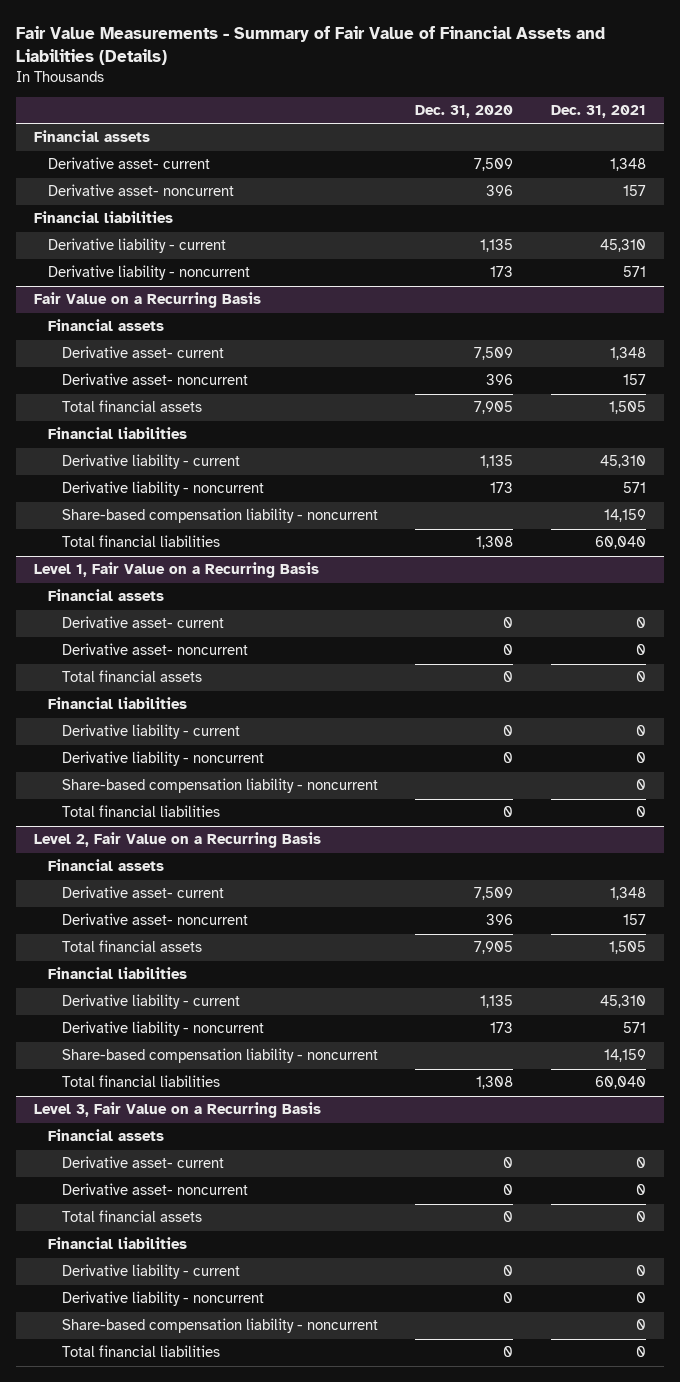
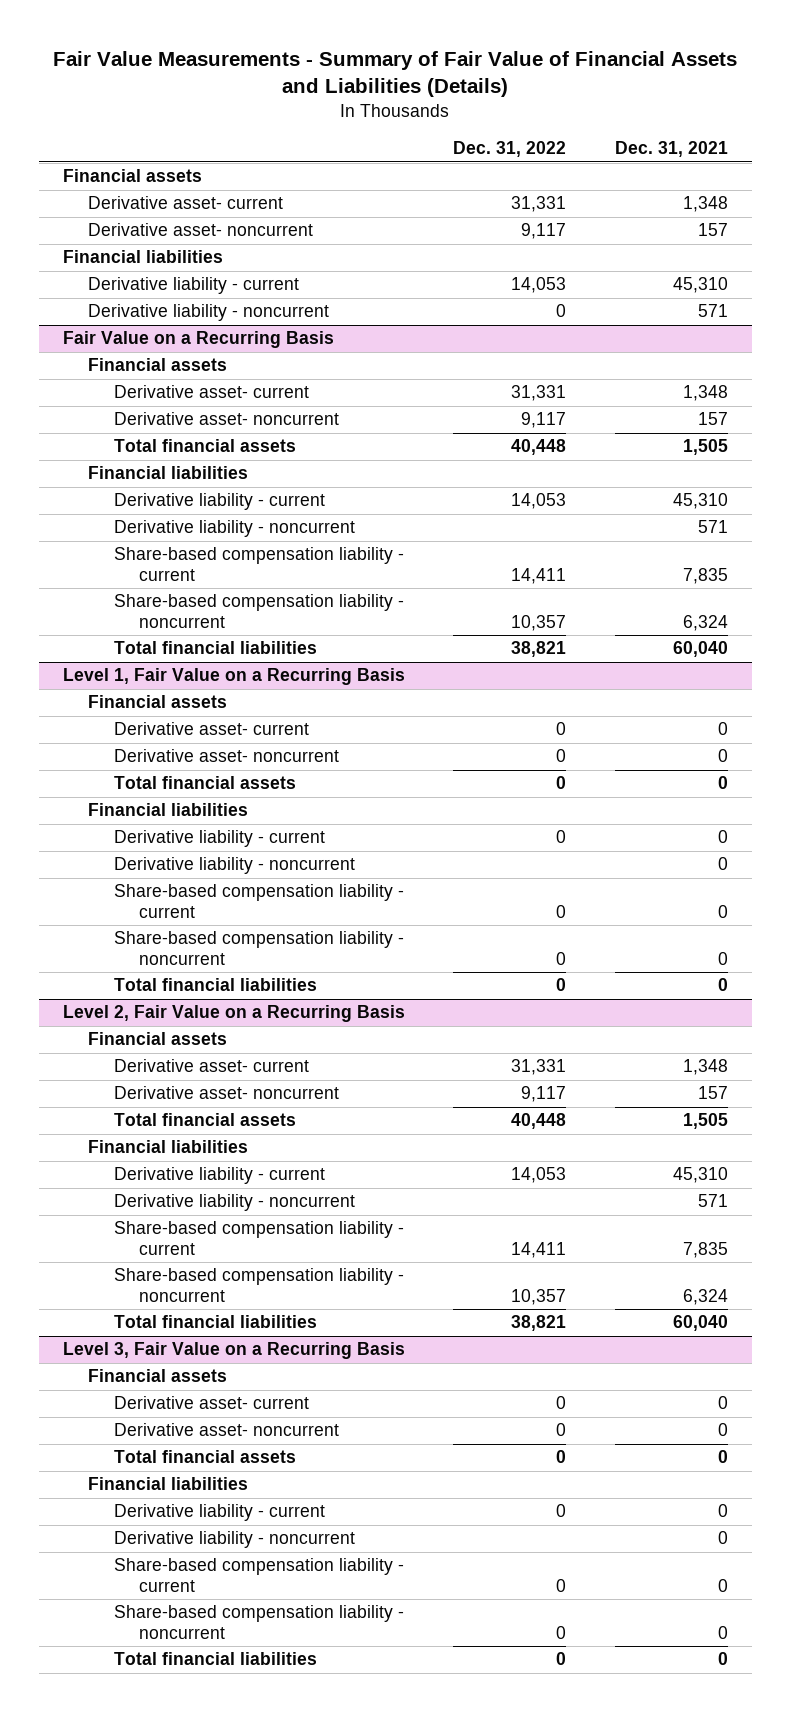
- | Dec. 31, 2020 | Dec. 31, 2021
+ | Dec. 31, 2022 | Dec. 31, 2021
@ Fair Value on a Recurring Basis
- Share-based compensation liability - noncurrent | | 14,159
+ Share-based compensation liability - current | 14,411 | 7,835
+ Share-based compensation liability - noncurrent | 10,357 | 6,324
@ Level 1, Fair Value on a Recurring Basis
+ Share-based compensation liability - current | 0 | 0
@ Level 2, Fair Value on a Recurring Basis
- Share-based compensation liability - noncurrent | | 14,159
+ Share-based compensation liability - current | 14,411 | 7,835
+ Share-based compensation liability - noncurrent | 10,357 | 6,324
@ Level 3, Fair Value on a Recurring Basis
+ Share-based compensation liability - current | 0 | 0

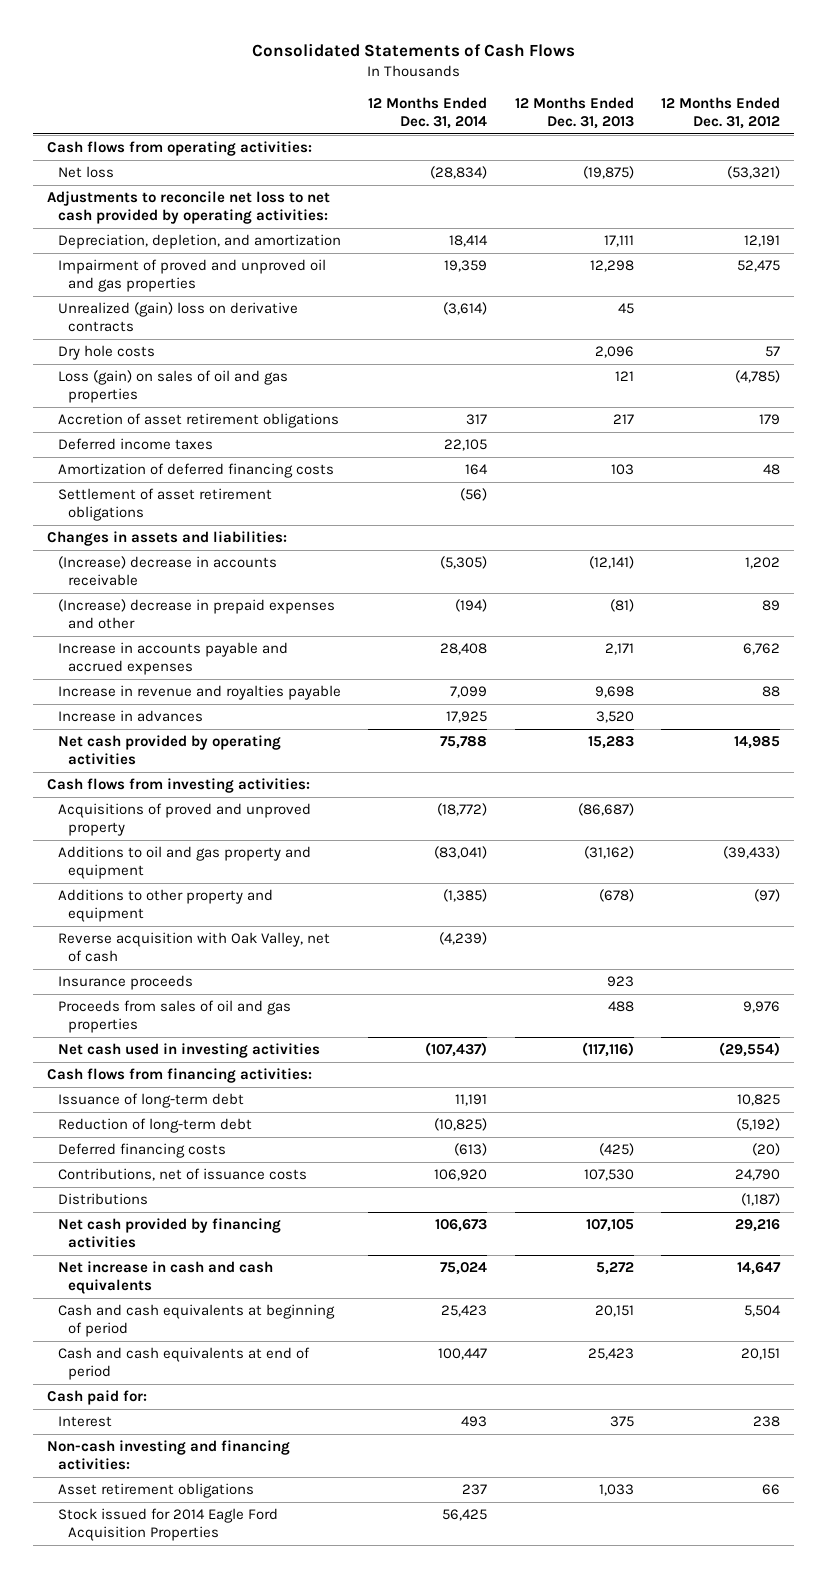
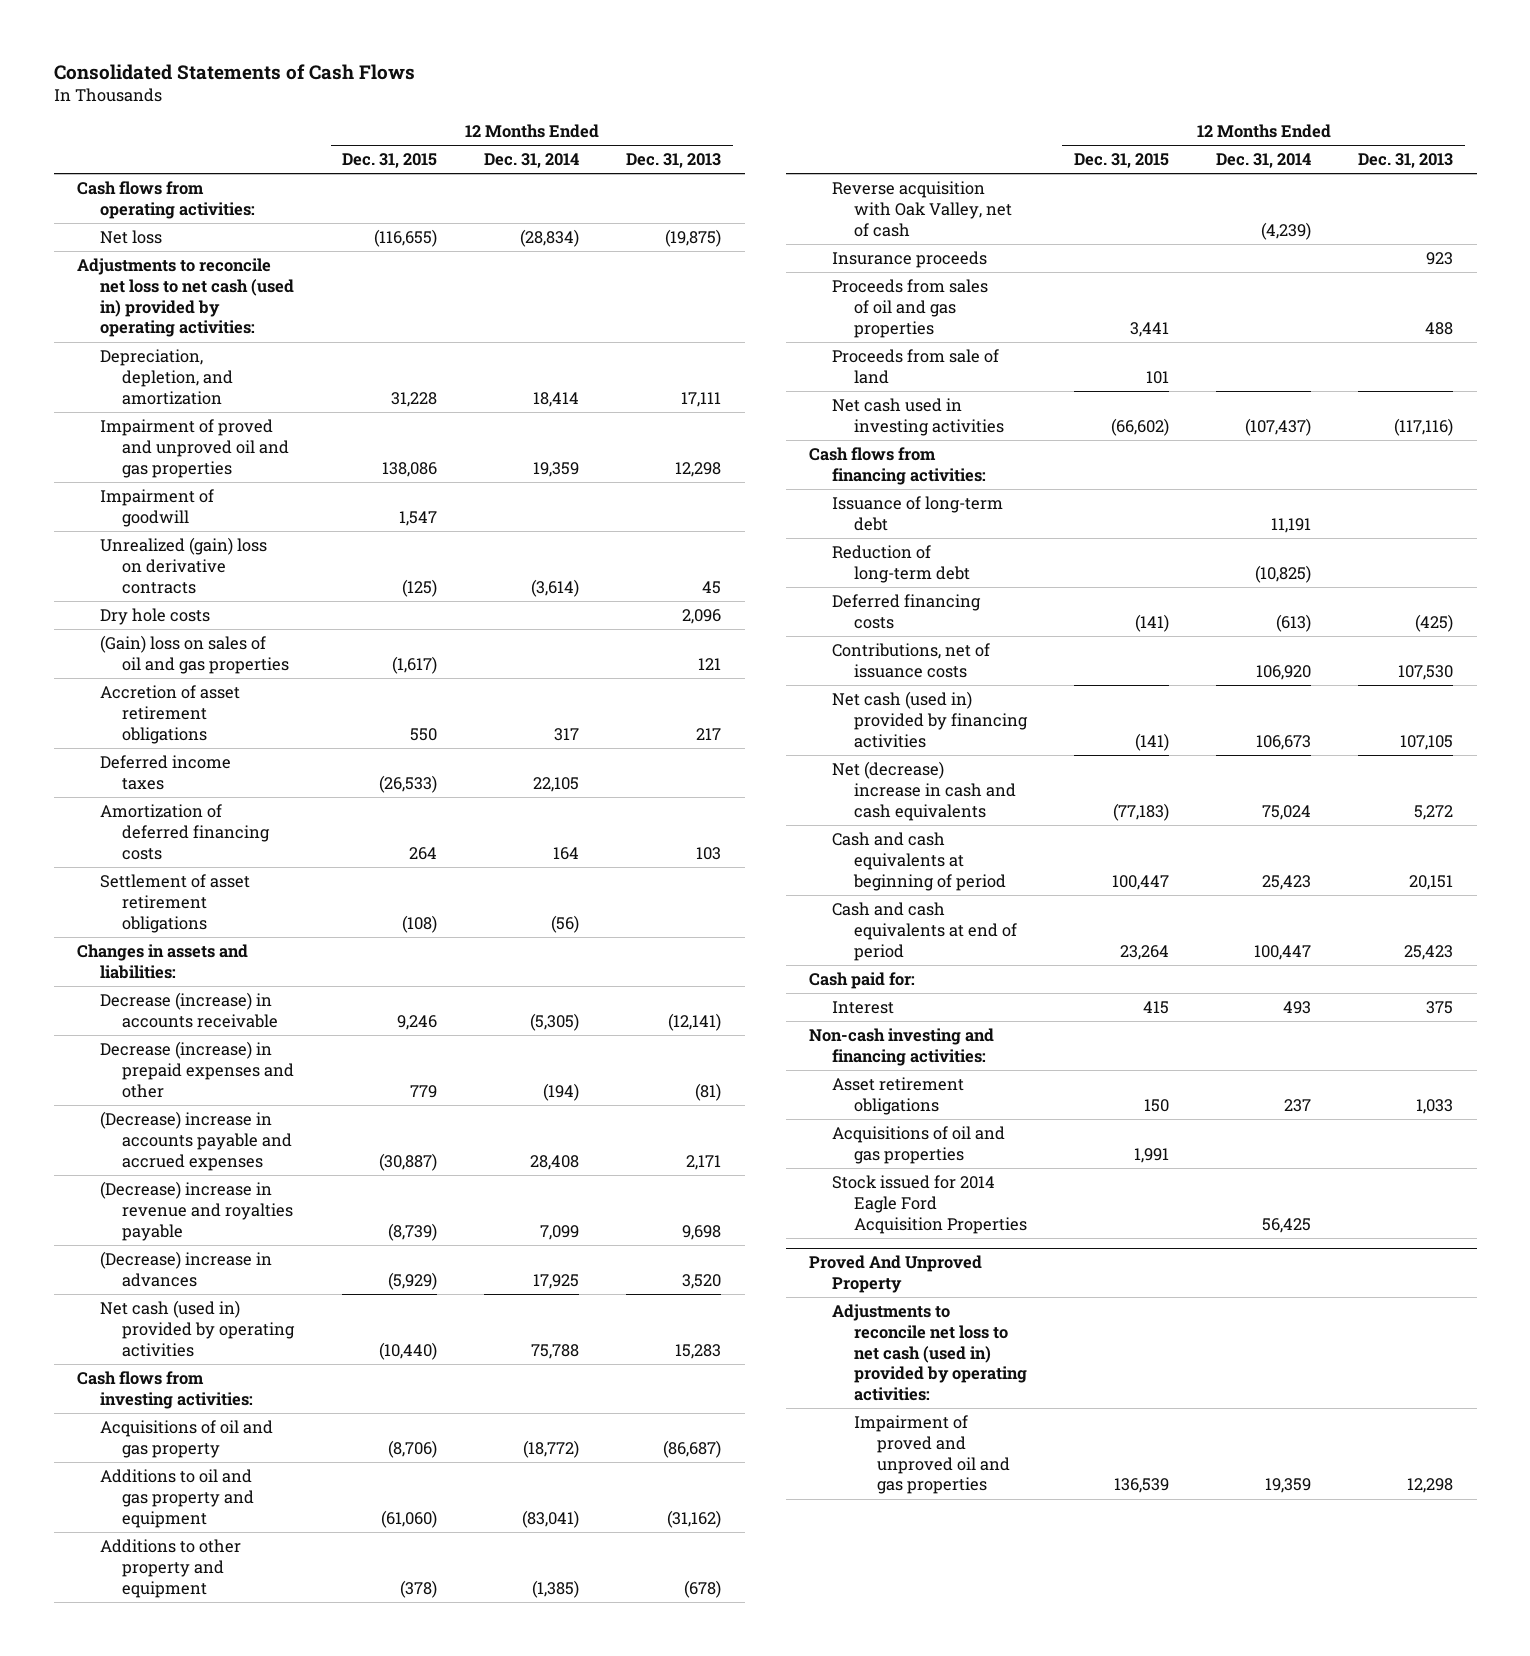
- | 12 Months Ended Dec. 31, 2014 | 12 Months Ended Dec. 31, 2013 | 12 Months Ended Dec. 31, 2012
+ | 12 Months Ended Dec. 31, 2015 | 12 Months Ended Dec. 31, 2014 | 12 Months Ended Dec. 31, 2013
- Adjustments to reconcile net loss to net cash provided by operating activities:
+ Adjustments to reconcile net loss to net cash (used in) provided by operating activities:
+ Impairment of goodwill | 1,547 | |
- Loss (gain) on sales of oil and gas properties | | 121 | (4,785)
+ (Gain) loss on sales of oil and gas properties | (1,617) | | 121
- (Increase) decrease in accounts receivable | (5,305) | (12,141) | 1,202
- (Increase) decrease in prepaid expenses and other | (194) | (81) | 89
- Increase in accounts payable and accrued expenses | 28,408 | 2,171 | 6,762
- Increase in revenue and royalties payable | 7,099 | 9,698 | 88
- Increase in advances | 17,925 | 3,520 |
- Net cash provided by operating activities | 75,788 | 15,283 | 14,985
+ Decrease (increase) in accounts receivable | 9,246 | (5,305) | (12,141)
+ Decrease (increase) in prepaid expenses and other | 779 | (194) | (81)
+ (Decrease) increase in accounts payable and accrued expenses | (30,887) | 28,408 | 2,171
+ (Decrease) increase in revenue and royalties payable | (8,739) | 7,099 | 9,698
+ (Decrease) increase in advances | (5,929) | 17,925 | 3,520
+ Net cash (used in) provided by operating activities | (10,440) | 75,788 | 15,283
- Acquisitions of proved and unproved property | (18,772) | (86,687) |
+ Acquisitions of oil and gas property | (8,706) | (18,772) | (86,687)
+ Proceeds from sale of land | 101 | |
- Distributions | | | (1,187)
- Net cash provided by financing activities | 106,673 | 107,105 | 29,216
- Net increase in cash and cash equivalents | 75,024 | 5,272 | 14,647
+ Net cash (used in) provided by financing activities | (141) | 106,673 | 107,105
+ Net (decrease) increase in cash and cash equivalents | (77,183) | 75,024 | 5,272
+ Acquisitions of oil and gas properties | 1,991 | |
+ Proved And Unproved Property
+ Adjustments to reconcile net loss to net cash (used in) provided by operating activities:
+ Impairment of proved and unproved oil and gas properties | 136,539 | 19,359 | 12,298

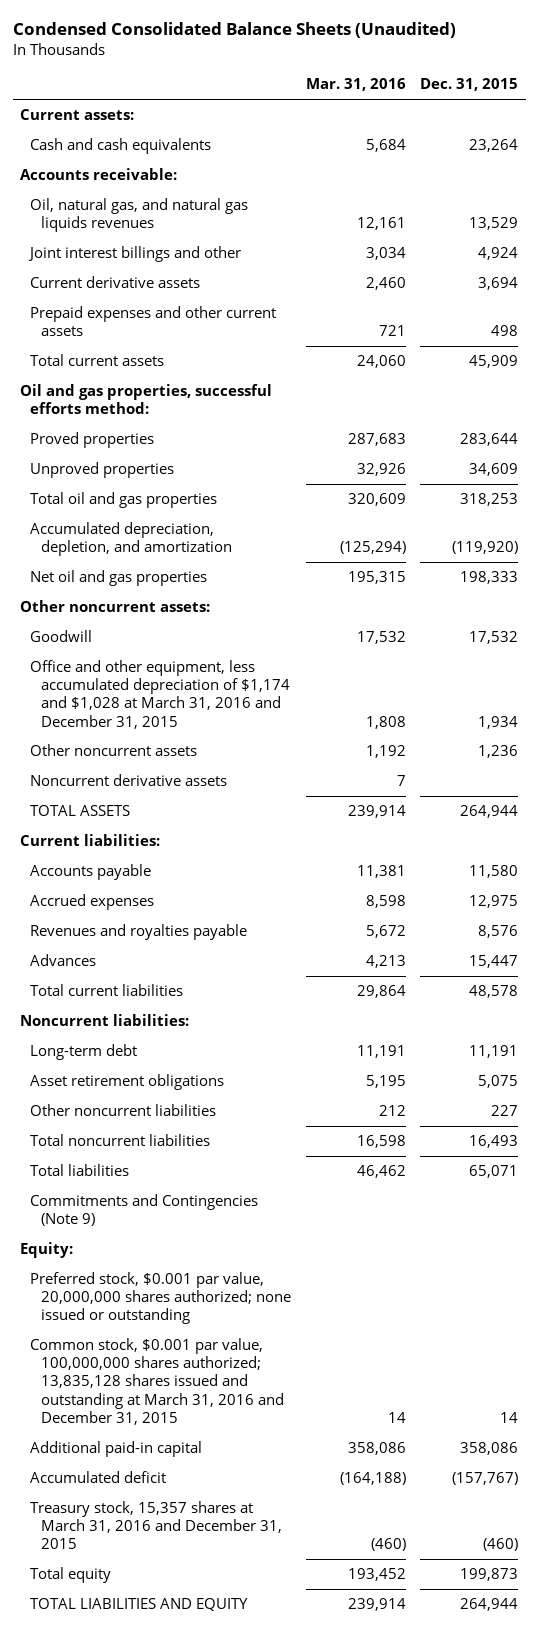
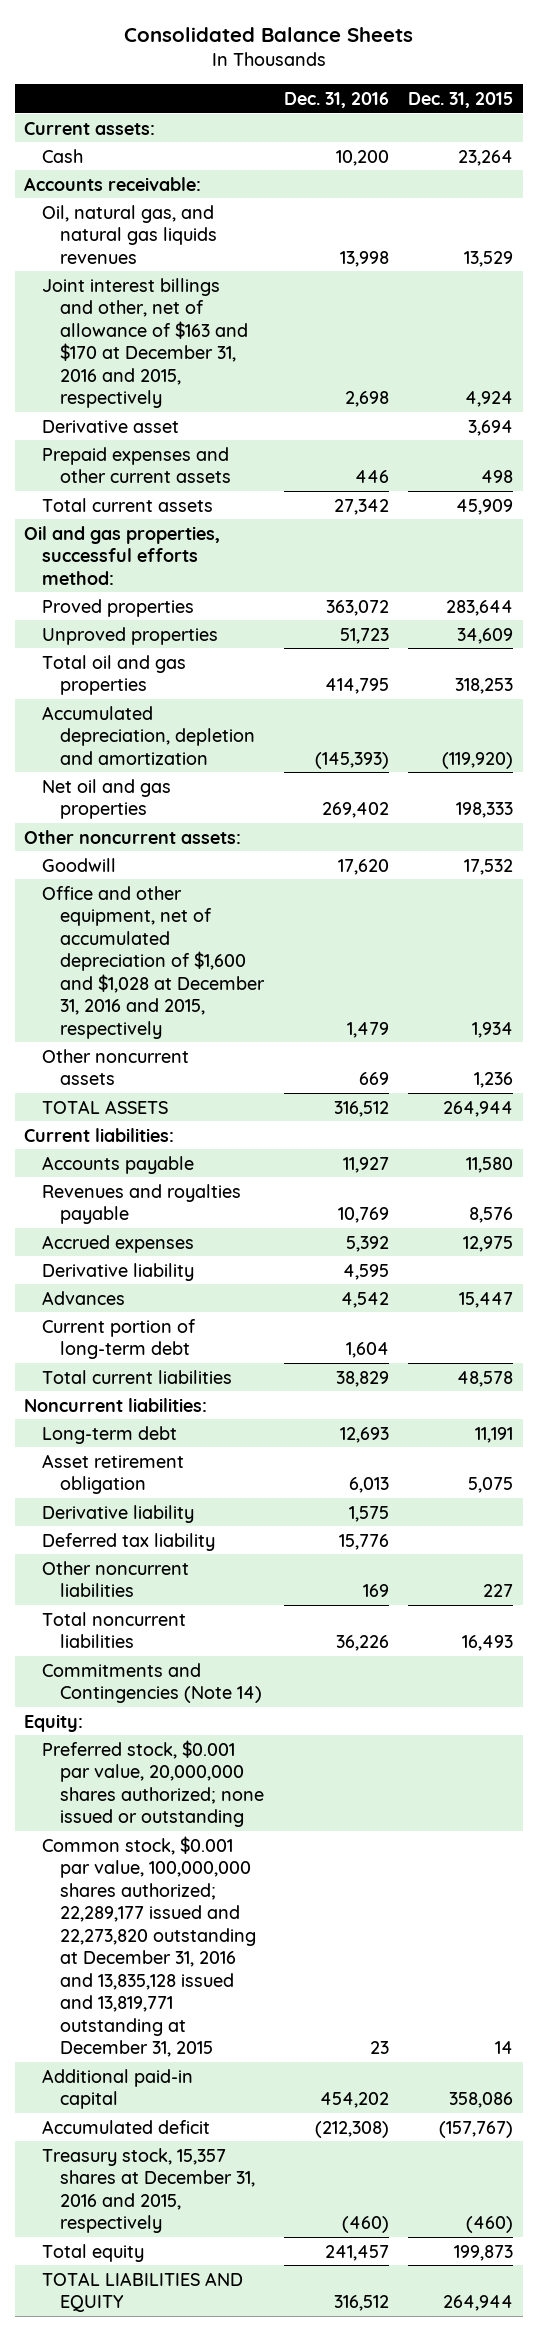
- Condensed Consolidated Balance Sheets (Unaudited)
+ Consolidated Balance Sheets
- | Mar. 31, 2016 | Dec. 31, 2015
+ | Dec. 31, 2016 | Dec. 31, 2015
- Cash and cash equivalents | 5,684 | 23,264
+ Cash | 10,200 | 23,264
- Joint interest billings and other | 3,034 | 4,924
- Current derivative assets | 2,460 | 3,694
+ Joint interest billings and other, net of allowance of $163 and $170 at December 31, 2016 and 2015, respectively | 2,698 | 4,924
+ Derivative asset | | 3,694
- Accumulated depreciation, depletion, and amortization | (125,294) | (119,920)
+ Accumulated depreciation, depletion and amortization | (145,393) | (119,920)
- Office and other equipment, less accumulated depreciation of $1,174 and $1,028 at March 31, 2016 and December 31, 2015 | 1,808 | 1,934
+ Office and other equipment, net of accumulated depreciation of $1,600 and $1,028 at December 31, 2016 and 2015, respectively | 1,479 | 1,934
- Noncurrent derivative assets | 7 |
moved down: Accrued expenses | 5,392 | 12,975
+ Derivative liability | 4,595 |
+ Current portion of long-term debt | 1,604 |
- Asset retirement obligations | 5,195 | 5,075
+ Asset retirement obligation | 6,013 | 5,075
+ Derivative liability | 1,575 |
+ Deferred tax liability | 15,776 |
- Total liabilities | 46,462 | 65,071
- Commitments and Contingencies (Note 9)
+ Commitments and Contingencies (Note 14)
- Common stock, $0.001 par value, 100,000,000 shares authorized; 13,835,128 shares issued and outstanding at March 31, 2016 and December 31, 2015 | 14 | 14
+ Common stock, $0.001 par value, 100,000,000 shares authorized; 22,289,177 issued and 22,273,820 outstanding at December 31, 2016 and 13,835,128 issued and 13,819,771 outstanding at December 31, 2015 | 23 | 14
- Treasury stock, 15,357 shares at March 31, 2016 and December 31, 2015 | (460) | (460)
+ Treasury stock, 15,357 shares at December 31, 2016 and 2015, respectively | (460) | (460)

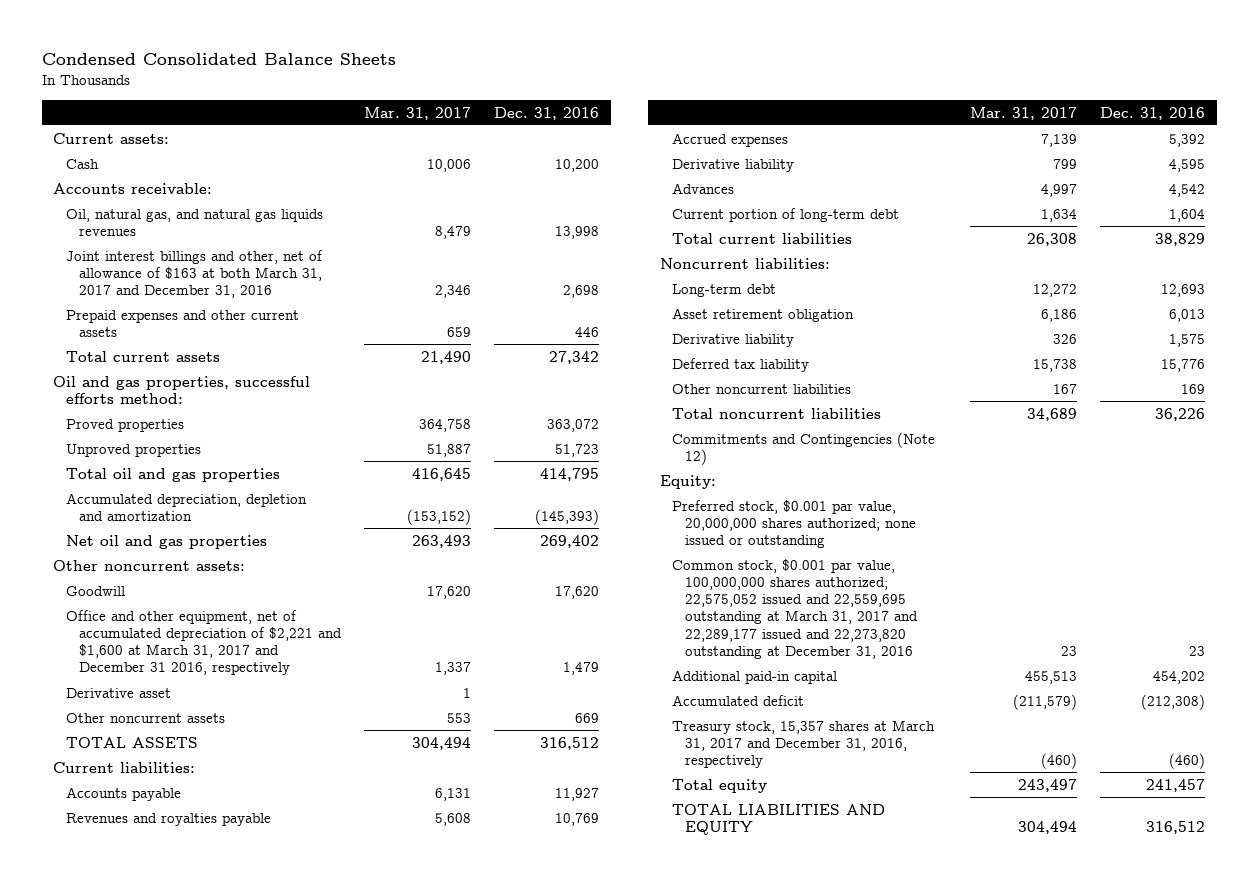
- Consolidated Balance Sheets
+ Condensed Consolidated Balance Sheets
- | Dec. 31, 2016 | Dec. 31, 2015
+ | Mar. 31, 2017 | Dec. 31, 2016
- Joint interest billings and other, net of allowance of $163 and $170 at December 31, 2016 and 2015, respectively | 2,698 | 4,924
+ Joint interest billings and other, net of allowance of $163 at both March 31, 2017 and December 31, 2016 | 2,346 | 2,698
- Office and other equipment, net of accumulated depreciation of $1,600 and $1,028 at December 31, 2016 and 2015, respectively | 1,479 | 1,934
+ Office and other equipment, net of accumulated depreciation of $2,221 and $1,600 at March 31, 2017 and December 31 2016, respectively | 1,337 | 1,479
moved down: Derivative asset | 1 |
- Commitments and Contingencies (Note 14)
+ Commitments and Contingencies (Note 12)
- Common stock, $0.001 par value, 100,000,000 shares authorized; 22,289,177 issued and 22,273,820 outstanding at December 31, 2016 and 13,835,128 issued and 13,819,771 outstanding at December 31, 2015 | 23 | 14
+ Common stock, $0.001 par value, 100,000,000 shares authorized; 22,575,052 issued and 22,559,695 outstanding at March 31, 2017 and 22,289,177 issued and 22,273,820 outstanding at December 31, 2016 | 23 | 23
- Treasury stock, 15,357 shares at December 31, 2016 and 2015, respectively | (460) | (460)
+ Treasury stock, 15,357 shares at March 31, 2017 and December 31, 2016, respectively | (460) | (460)

